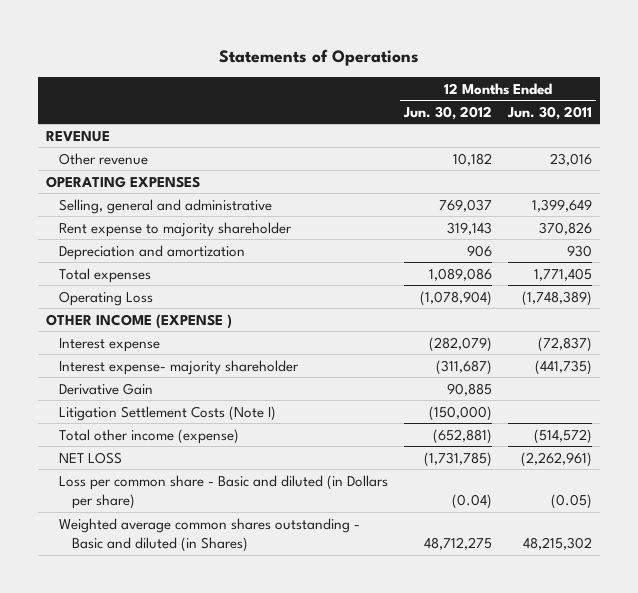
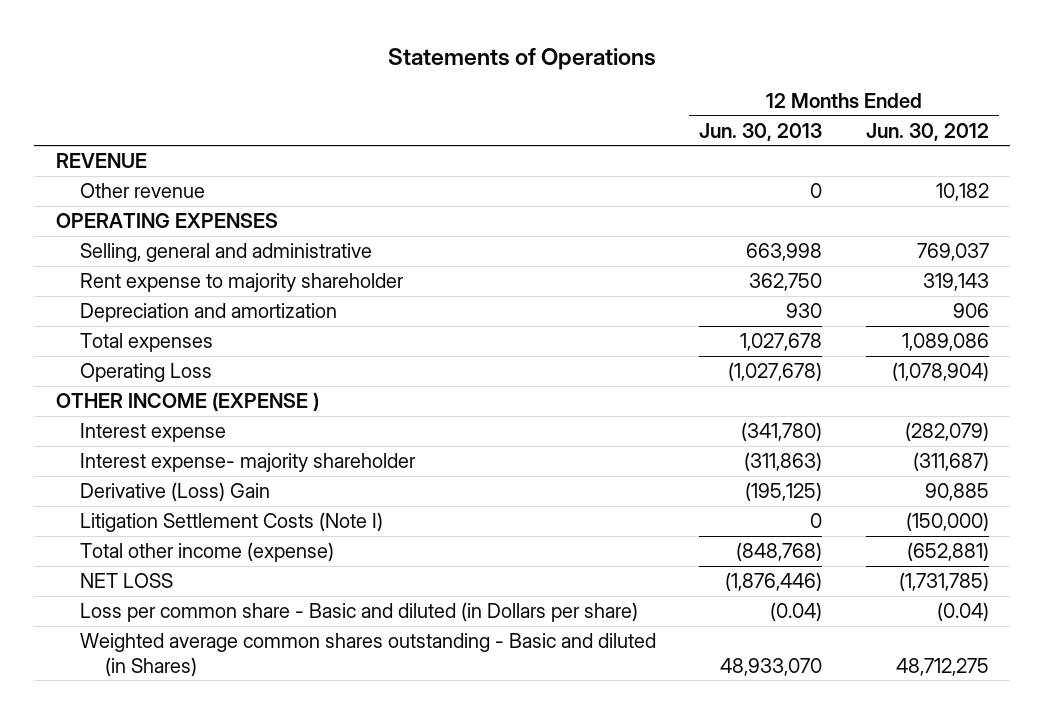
- | 12 Months Ended Jun. 30, 2012 | 12 Months Ended Jun. 30, 2011
+ | 12 Months Ended Jun. 30, 2013 | 12 Months Ended Jun. 30, 2012
- Derivative Gain | 90,885 |
+ Derivative (Loss) Gain | (195,125) | 90,885

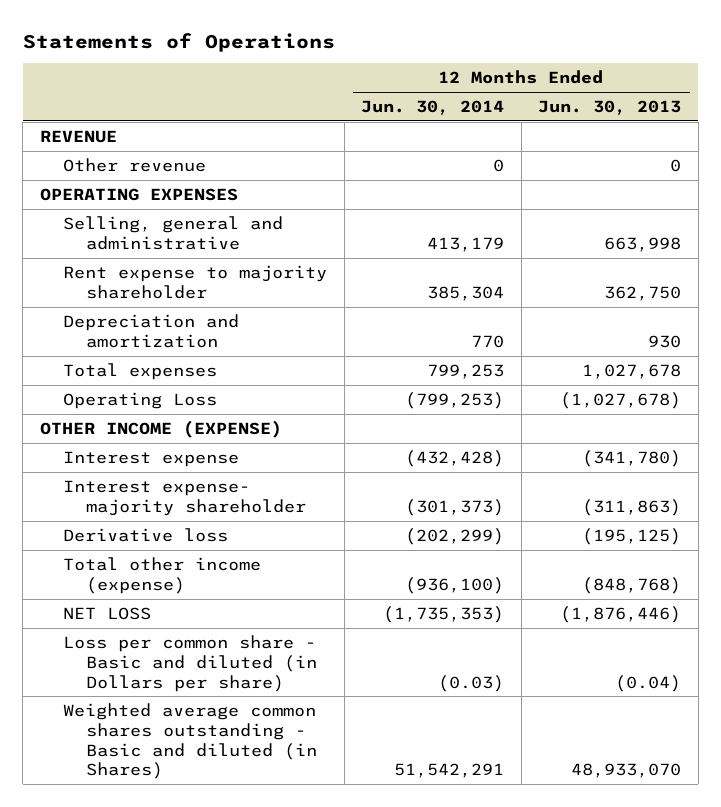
- | 12 Months Ended Jun. 30, 2013 | 12 Months Ended Jun. 30, 2012
+ | 12 Months Ended Jun. 30, 2014 | 12 Months Ended Jun. 30, 2013
- OTHER INCOME (EXPENSE )
+ OTHER INCOME (EXPENSE)
- Derivative (Loss) Gain | (195,125) | 90,885
- Litigation Settlement Costs (Note I) | 0 | (150,000)
+ Derivative loss | (202,299) | (195,125)

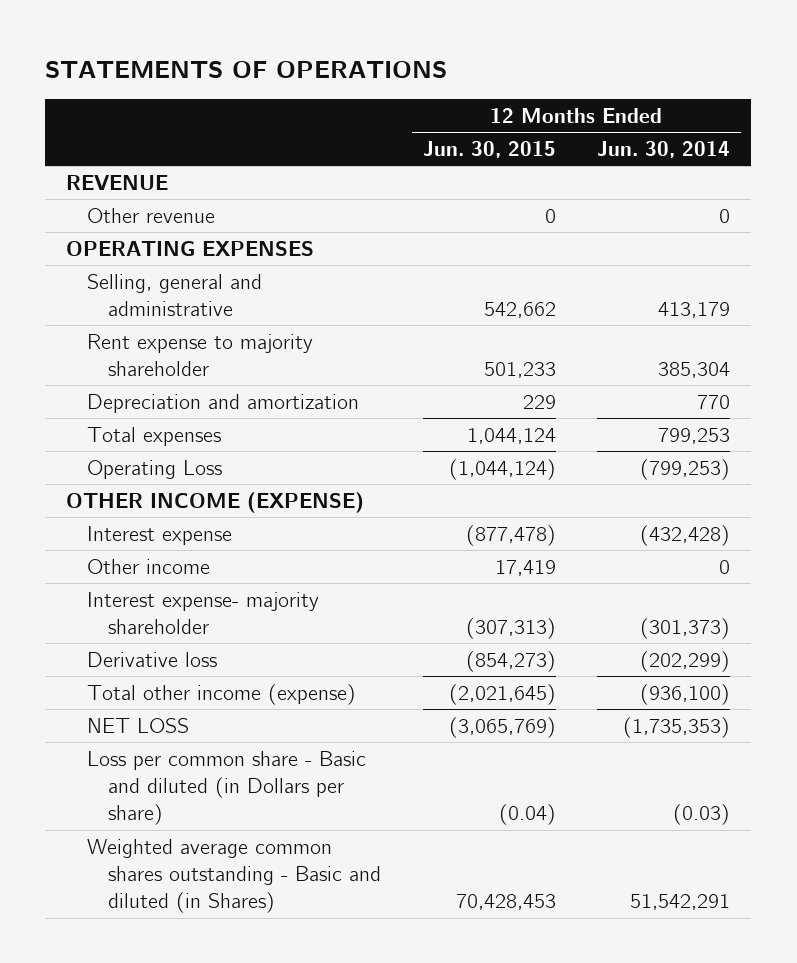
- Statements of Operations
+ STATEMENTS OF OPERATIONS
- | 12 Months Ended Jun. 30, 2014 | 12 Months Ended Jun. 30, 2013
+ | 12 Months Ended Jun. 30, 2015 | 12 Months Ended Jun. 30, 2014
+ Other income | 17,419 | 0

